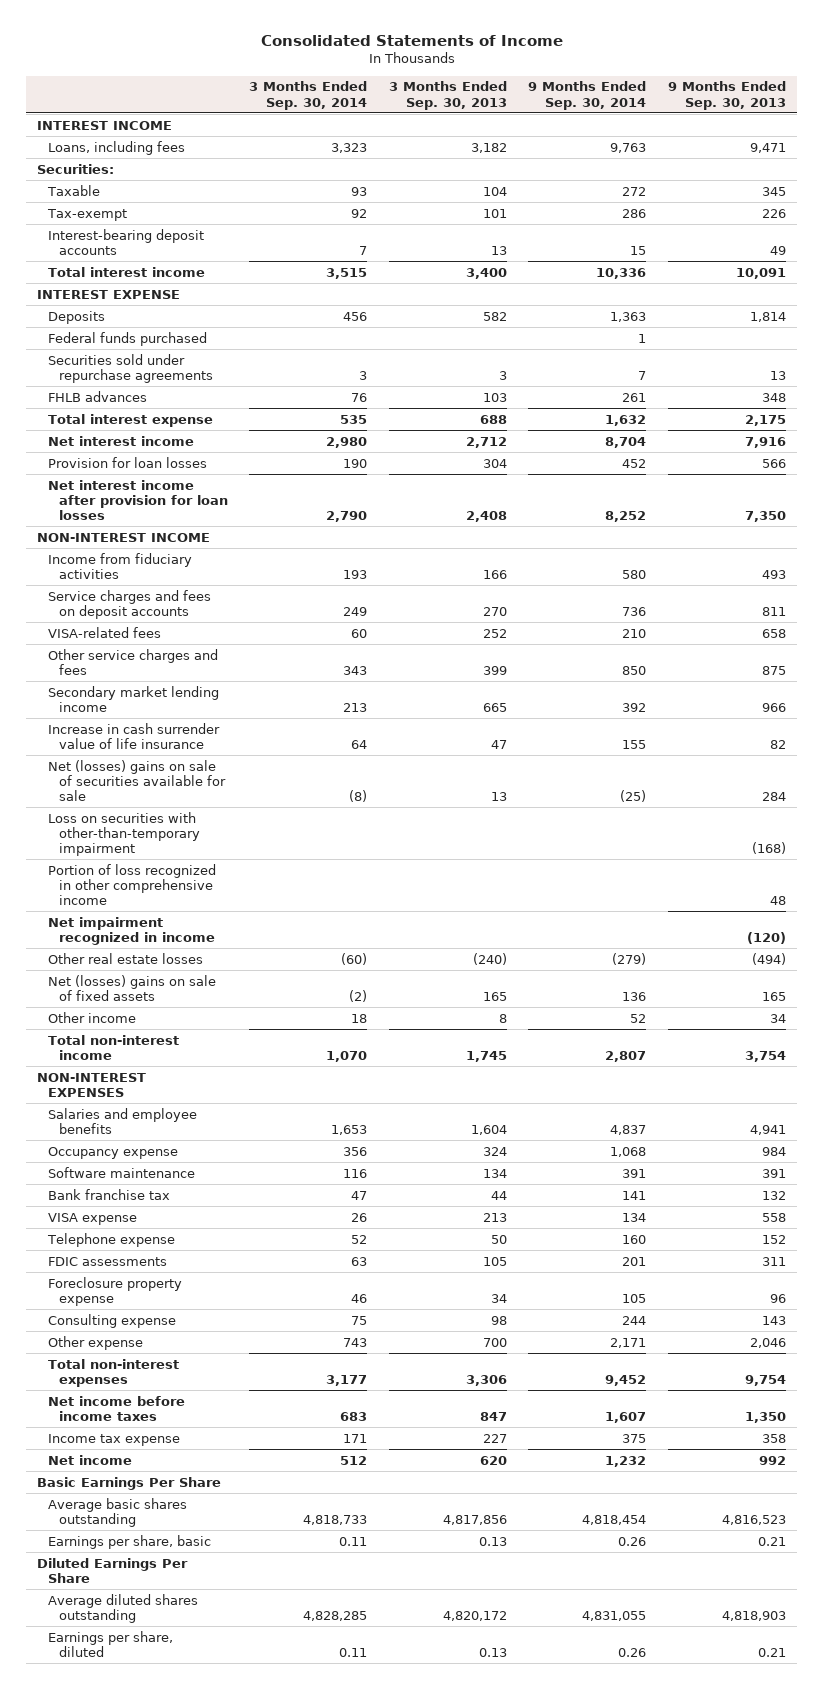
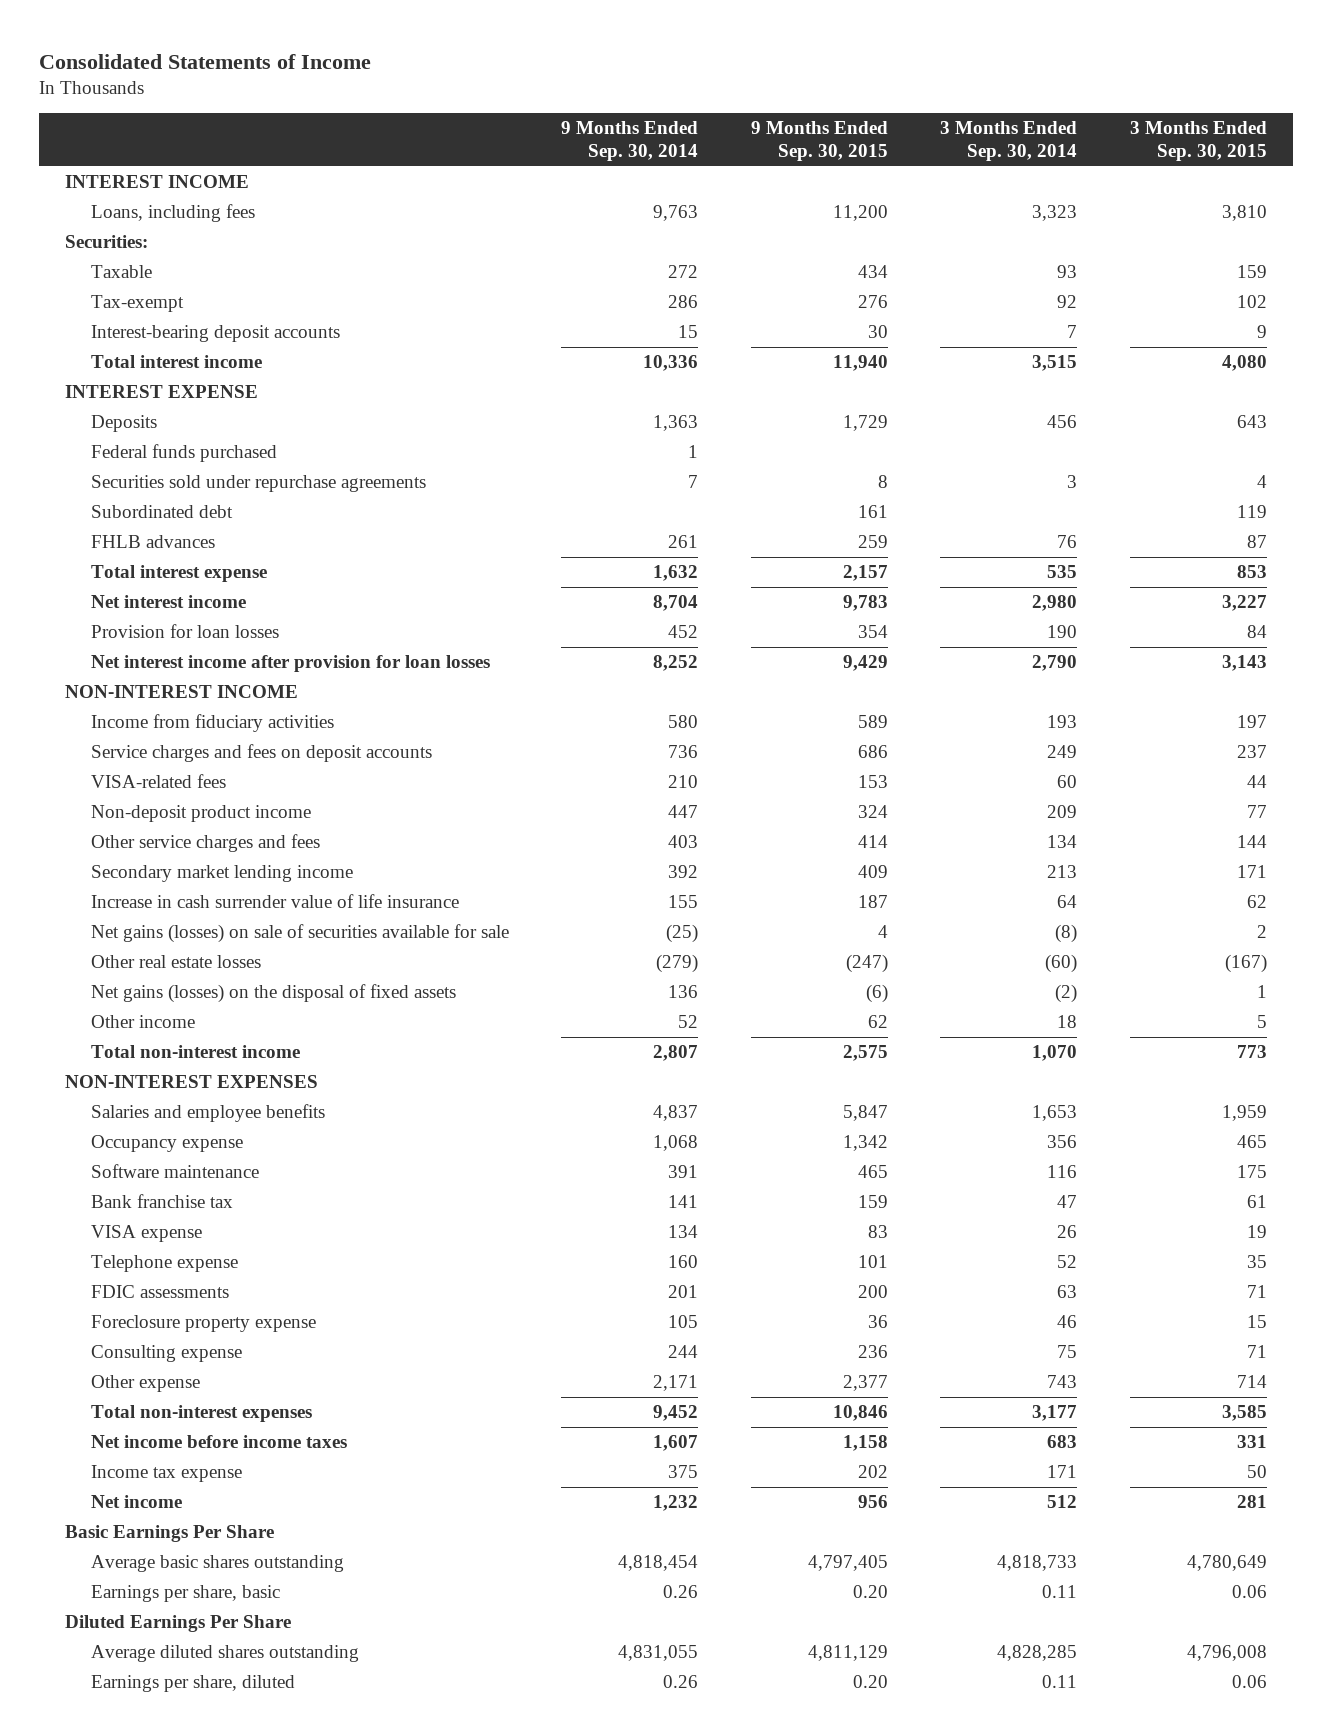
- | 3 Months Ended Sep. 30, 2014 | 3 Months Ended Sep. 30, 2013 | 9 Months Ended Sep. 30, 2014 | 9 Months Ended Sep. 30, 2013
+ | 9 Months Ended Sep. 30, 2014 | 9 Months Ended Sep. 30, 2015 | 3 Months Ended Sep. 30, 2014 | 3 Months Ended Sep. 30, 2015
+ Subordinated debt | | 161 | | 119
- Other service charges and fees | 343 | 399 | 850 | 875
+ Non-deposit product income | 447 | 324 | 209 | 77
+ Other service charges and fees | 403 | 414 | 134 | 144
- Net (losses) gains on sale of securities available for sale | (8) | 13 | (25) | 284
- Loss on securities with other-than-temporary impairment | | | | (168)
- Portion of loss recognized in other comprehensive income | | | | 48
- Net impairment recognized in income | | | | (120)
+ Net gains (losses) on sale of securities available for sale | (25) | 4 | (8) | 2
- Net (losses) gains on sale of fixed assets | (2) | 165 | 136 | 165
+ Net gains (losses) on the disposal of fixed assets | 136 | (6) | (2) | 1

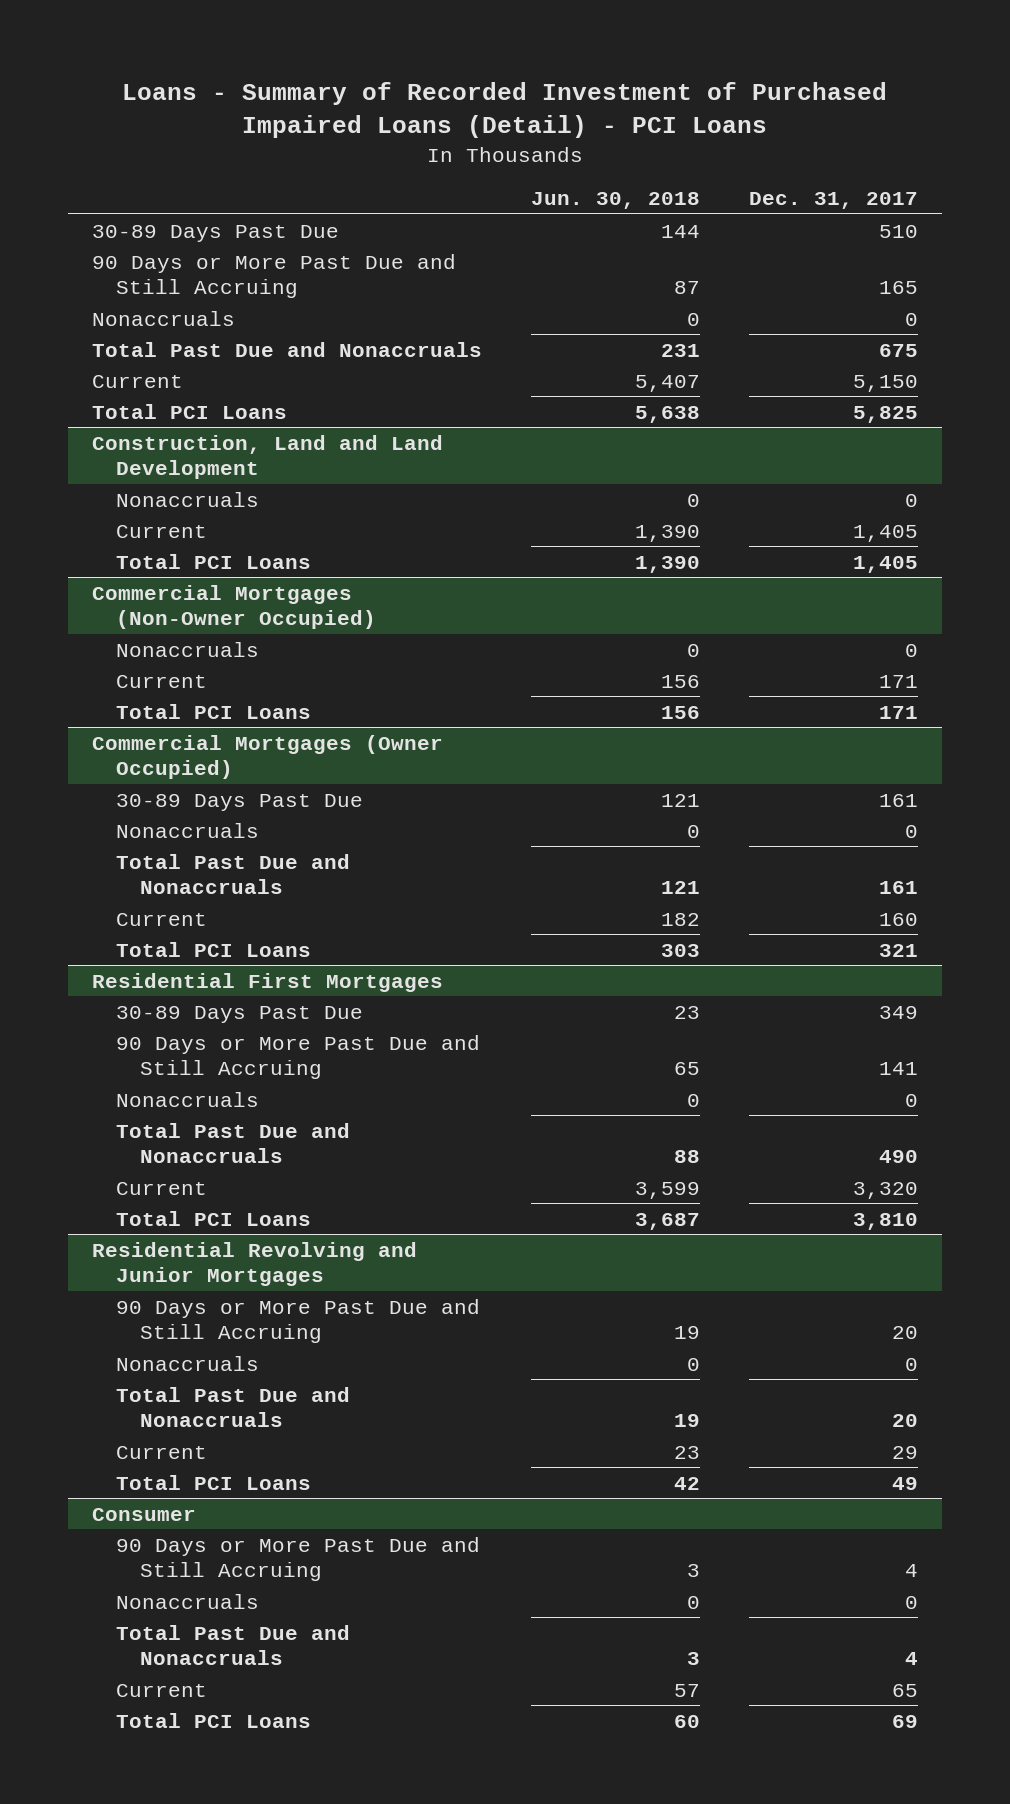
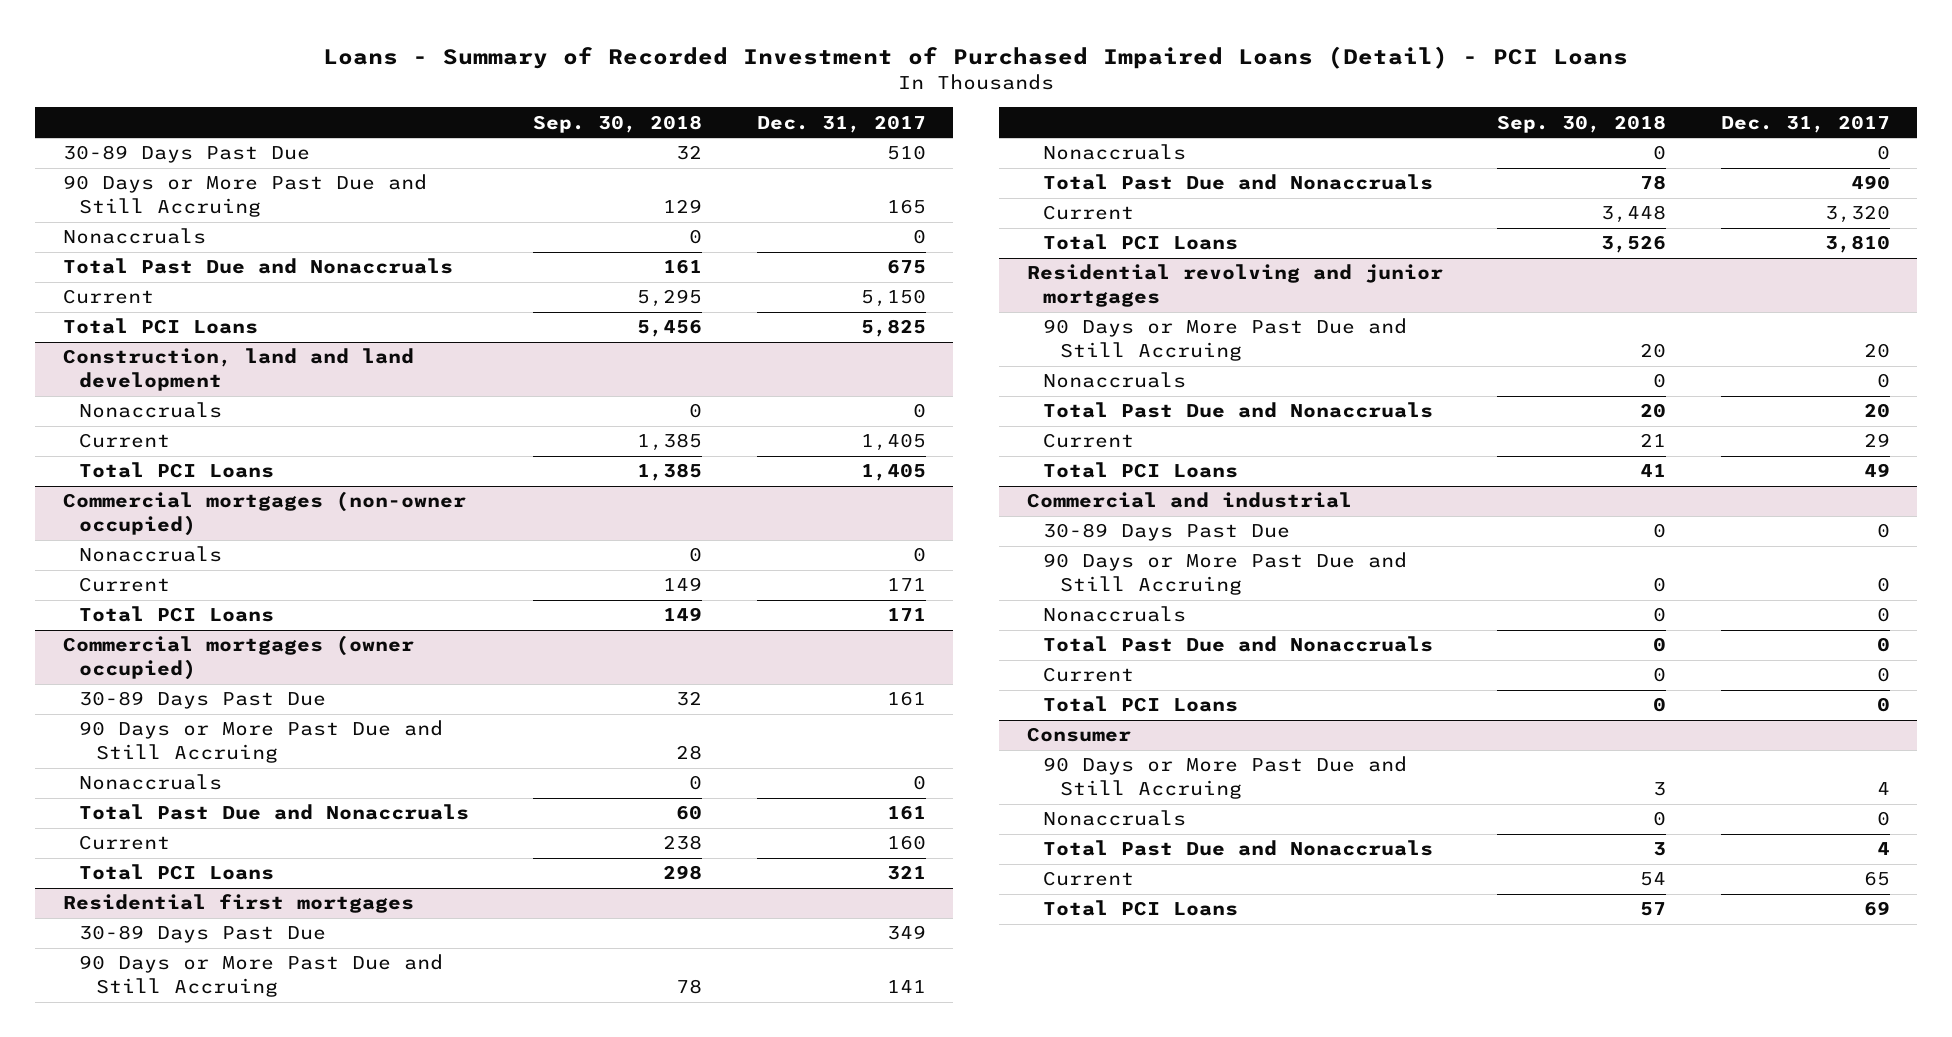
- | Jun. 30, 2018 | Dec. 31, 2017
+ | Sep. 30, 2018 | Dec. 31, 2017
- Construction, Land and Land Development
+ Construction, land and land development
- Commercial Mortgages (Non-Owner Occupied)
+ Commercial mortgages (non-owner occupied)
- Commercial Mortgages (Owner Occupied)
+ Commercial mortgages (owner occupied)
+ 90 Days or More Past Due and Still Accruing | 28 |
- Residential First Mortgages
+ Residential first mortgages
- Residential Revolving and Junior Mortgages
+ Residential revolving and junior mortgages
+ Commercial and industrial
+ 30-89 Days Past Due | 0 | 0
+ 90 Days or More Past Due and Still Accruing | 0 | 0
+ Nonaccruals | 0 | 0
+ Total Past Due and Nonaccruals | 0 | 0
+ Current | 0 | 0
+ Total PCI Loans | 0 | 0

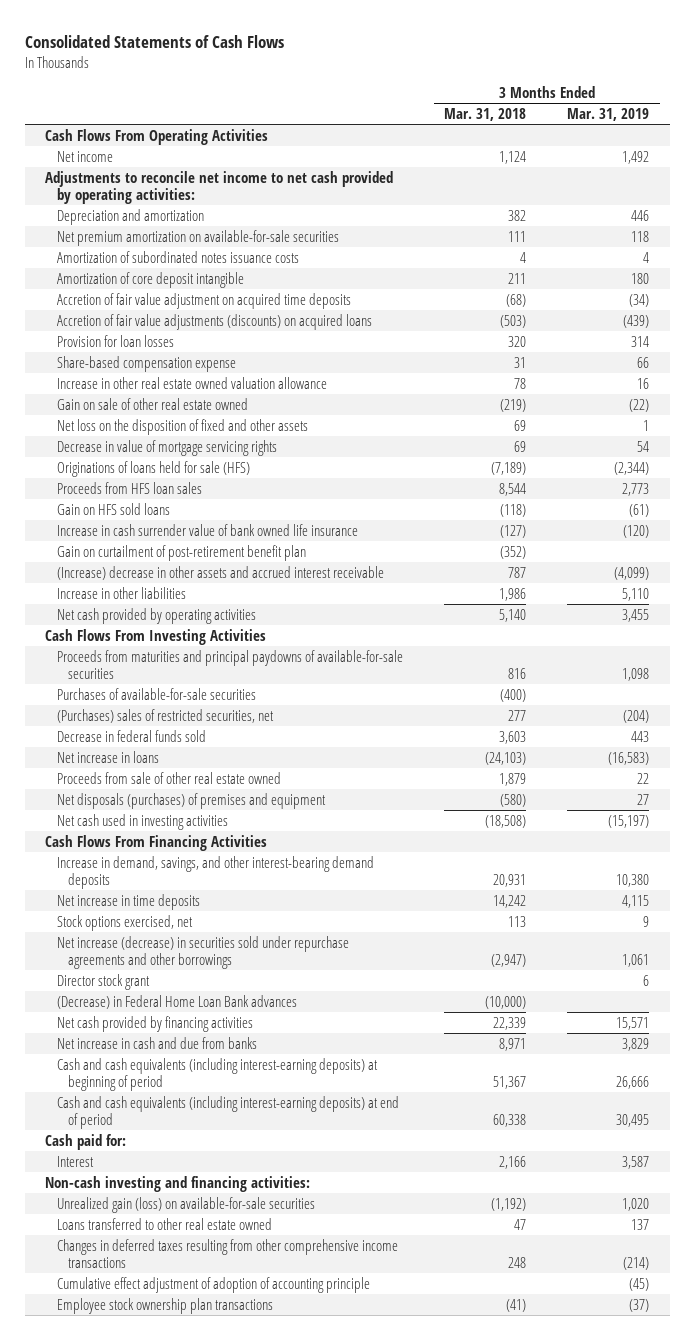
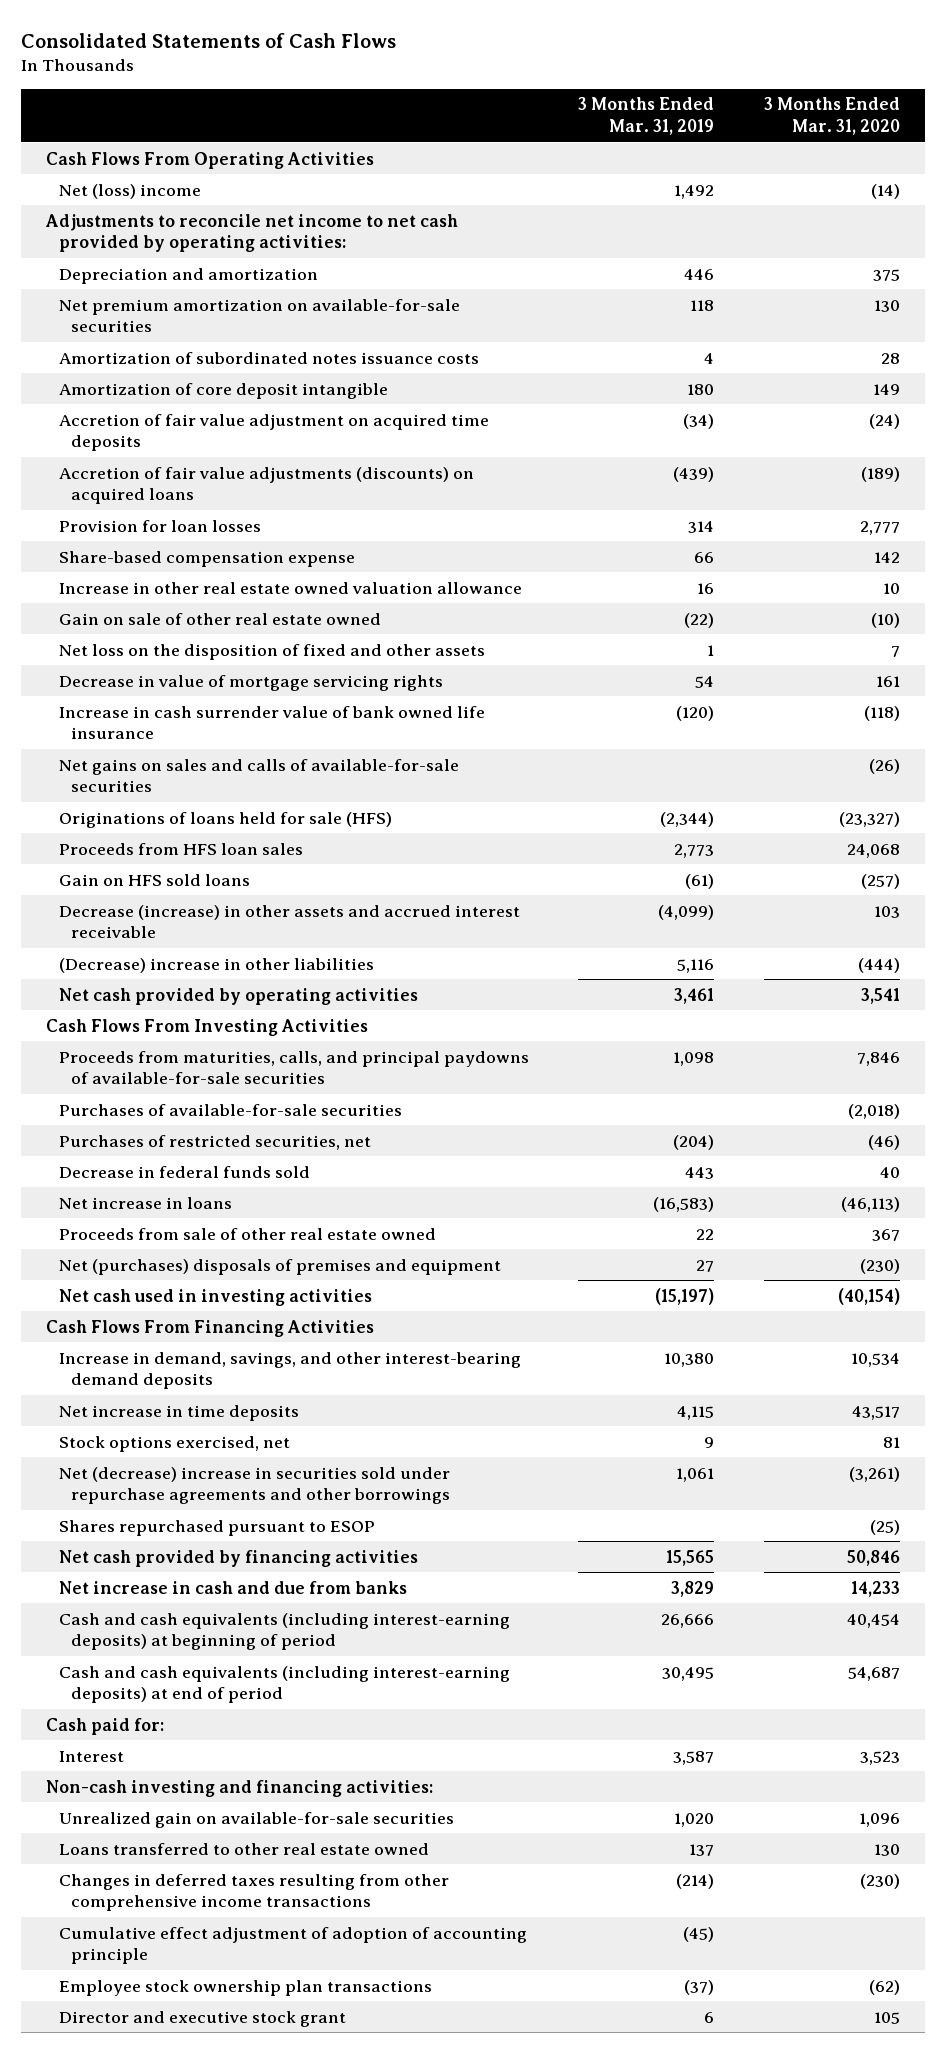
- | 3 Months Ended Mar. 31, 2018 | 3 Months Ended Mar. 31, 2019
+ | 3 Months Ended Mar. 31, 2019 | 3 Months Ended Mar. 31, 2020
- Net income | 1,124 | 1,492
+ Net (loss) income | 1,492 | (14)
moved up: Increase in cash surrender value of bank owned life insurance | (120) | (118)
+ Net gains on sales and calls of available-for-sale securities | | (26)
- Gain on curtailment of post-retirement benefit plan | (352) |
- (Increase) decrease in other assets and accrued interest receivable | 787 | (4,099)
- Increase in other liabilities | 1,986 | 5,110
- Net cash provided by operating activities | 5,140 | 3,455
+ Decrease (increase) in other assets and accrued interest receivable | (4,099) | 103
+ (Decrease) increase in other liabilities | 5,116 | (444)
+ Net cash provided by operating activities | 3,461 | 3,541
- Proceeds from maturities and principal paydowns of available-for-sale securities | 816 | 1,098
+ Proceeds from maturities, calls, and principal paydowns of available-for-sale securities | 1,098 | 7,846
- (Purchases) sales of restricted securities, net | 277 | (204)
+ Purchases of restricted securities, net | (204) | (46)
- Net disposals (purchases) of premises and equipment | (580) | 27
+ Net (purchases) disposals of premises and equipment | 27 | (230)
- Net increase (decrease) in securities sold under repurchase agreements and other borrowings | (2,947) | 1,061
- Director stock grant | | 6
- (Decrease) in Federal Home Loan Bank advances | (10,000) |
- Net cash provided by financing activities | 22,339 | 15,571
+ Net (decrease) increase in securities sold under repurchase agreements and other borrowings | 1,061 | (3,261)
+ Shares repurchased pursuant to ESOP | | (25)
+ Net cash provided by financing activities | 15,565 | 50,846
- Unrealized gain (loss) on available-for-sale securities | (1,192) | 1,020
+ Unrealized gain on available-for-sale securities | 1,020 | 1,096
+ Director and executive stock grant | 6 | 105

